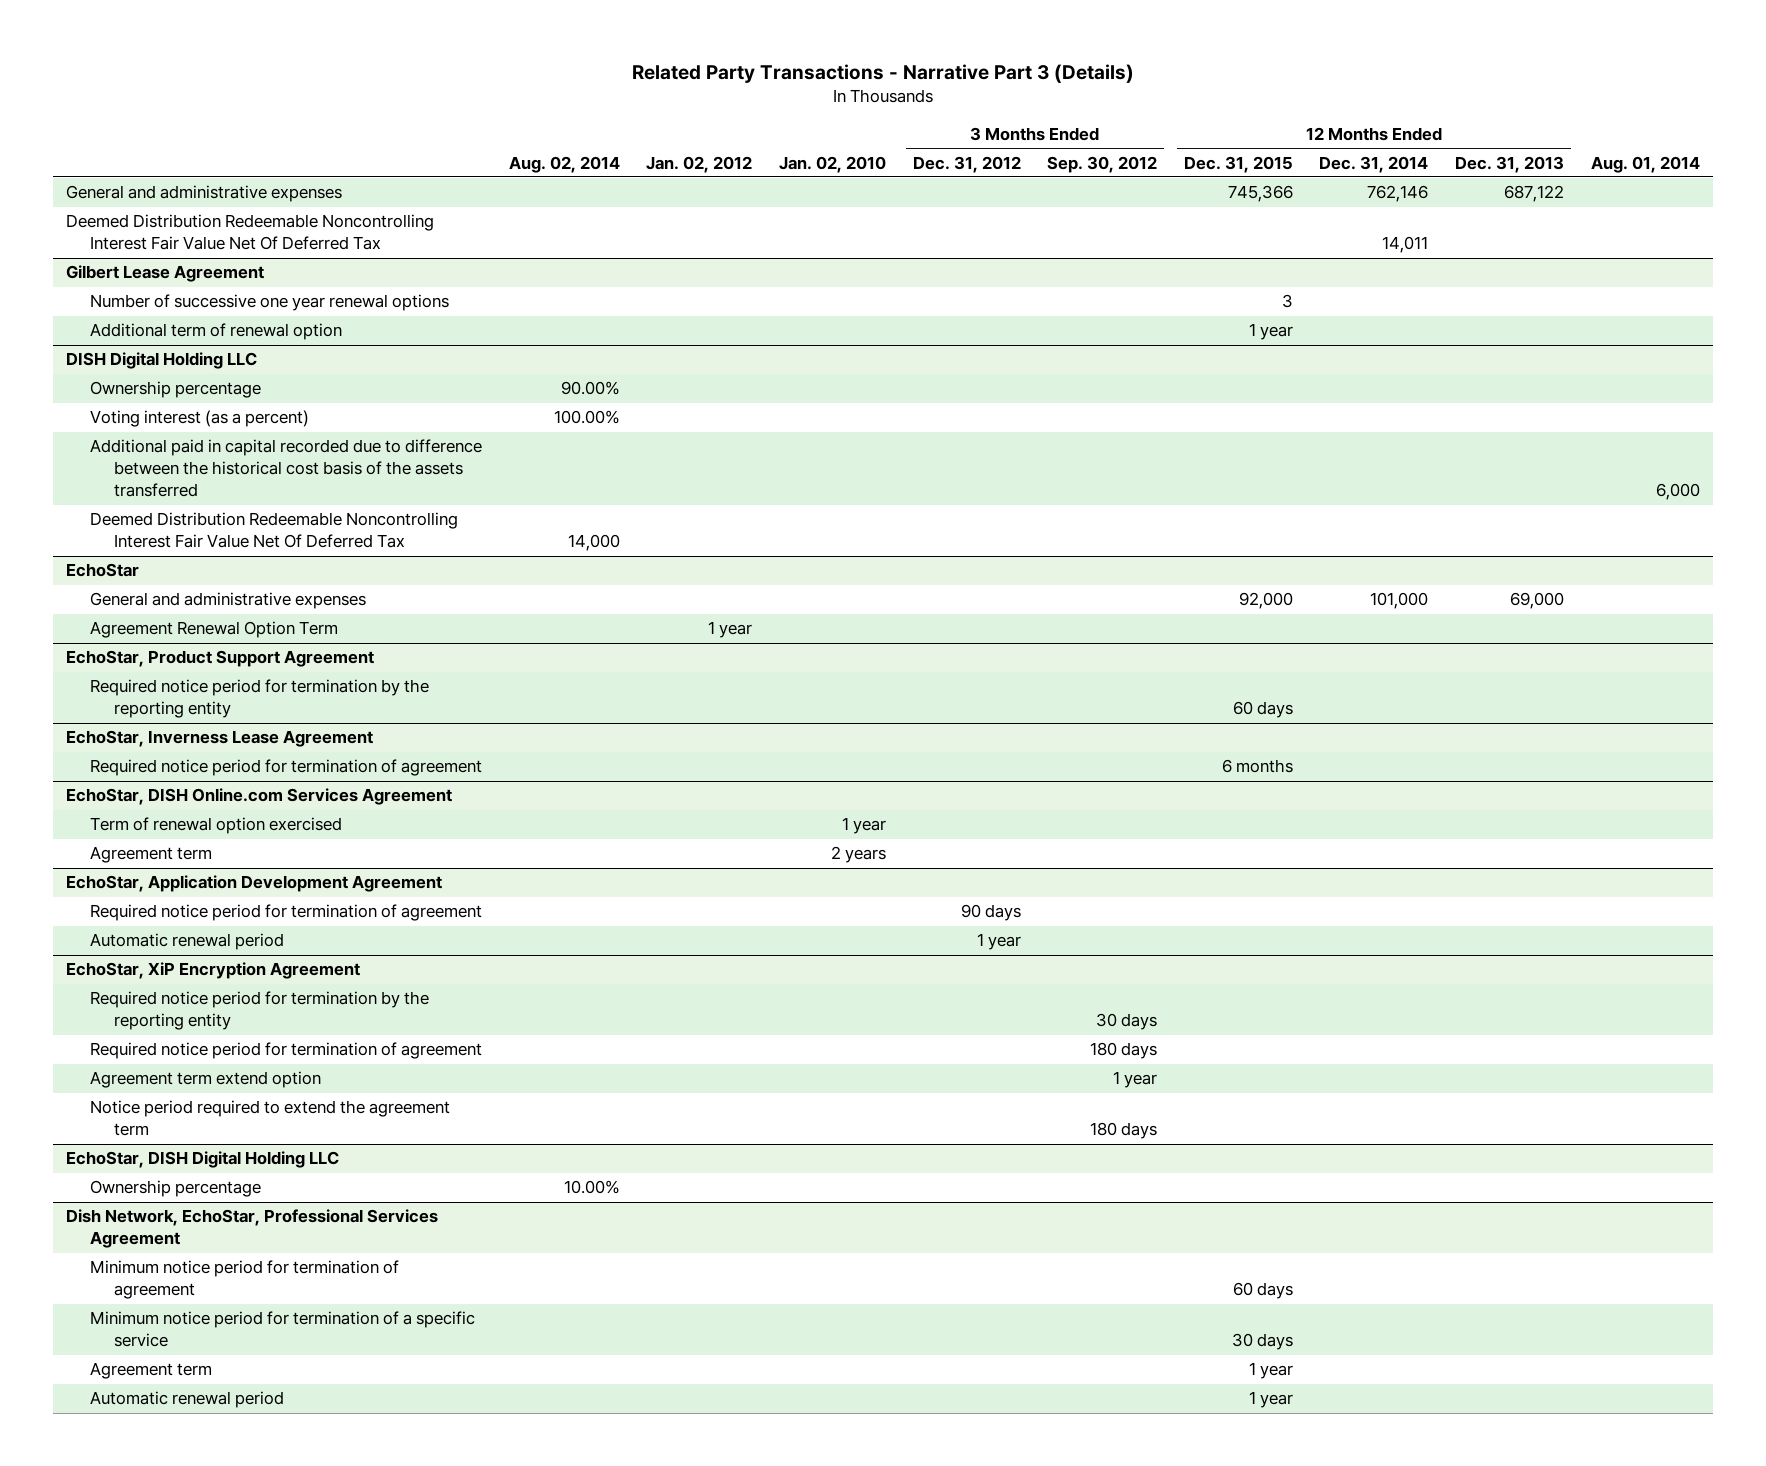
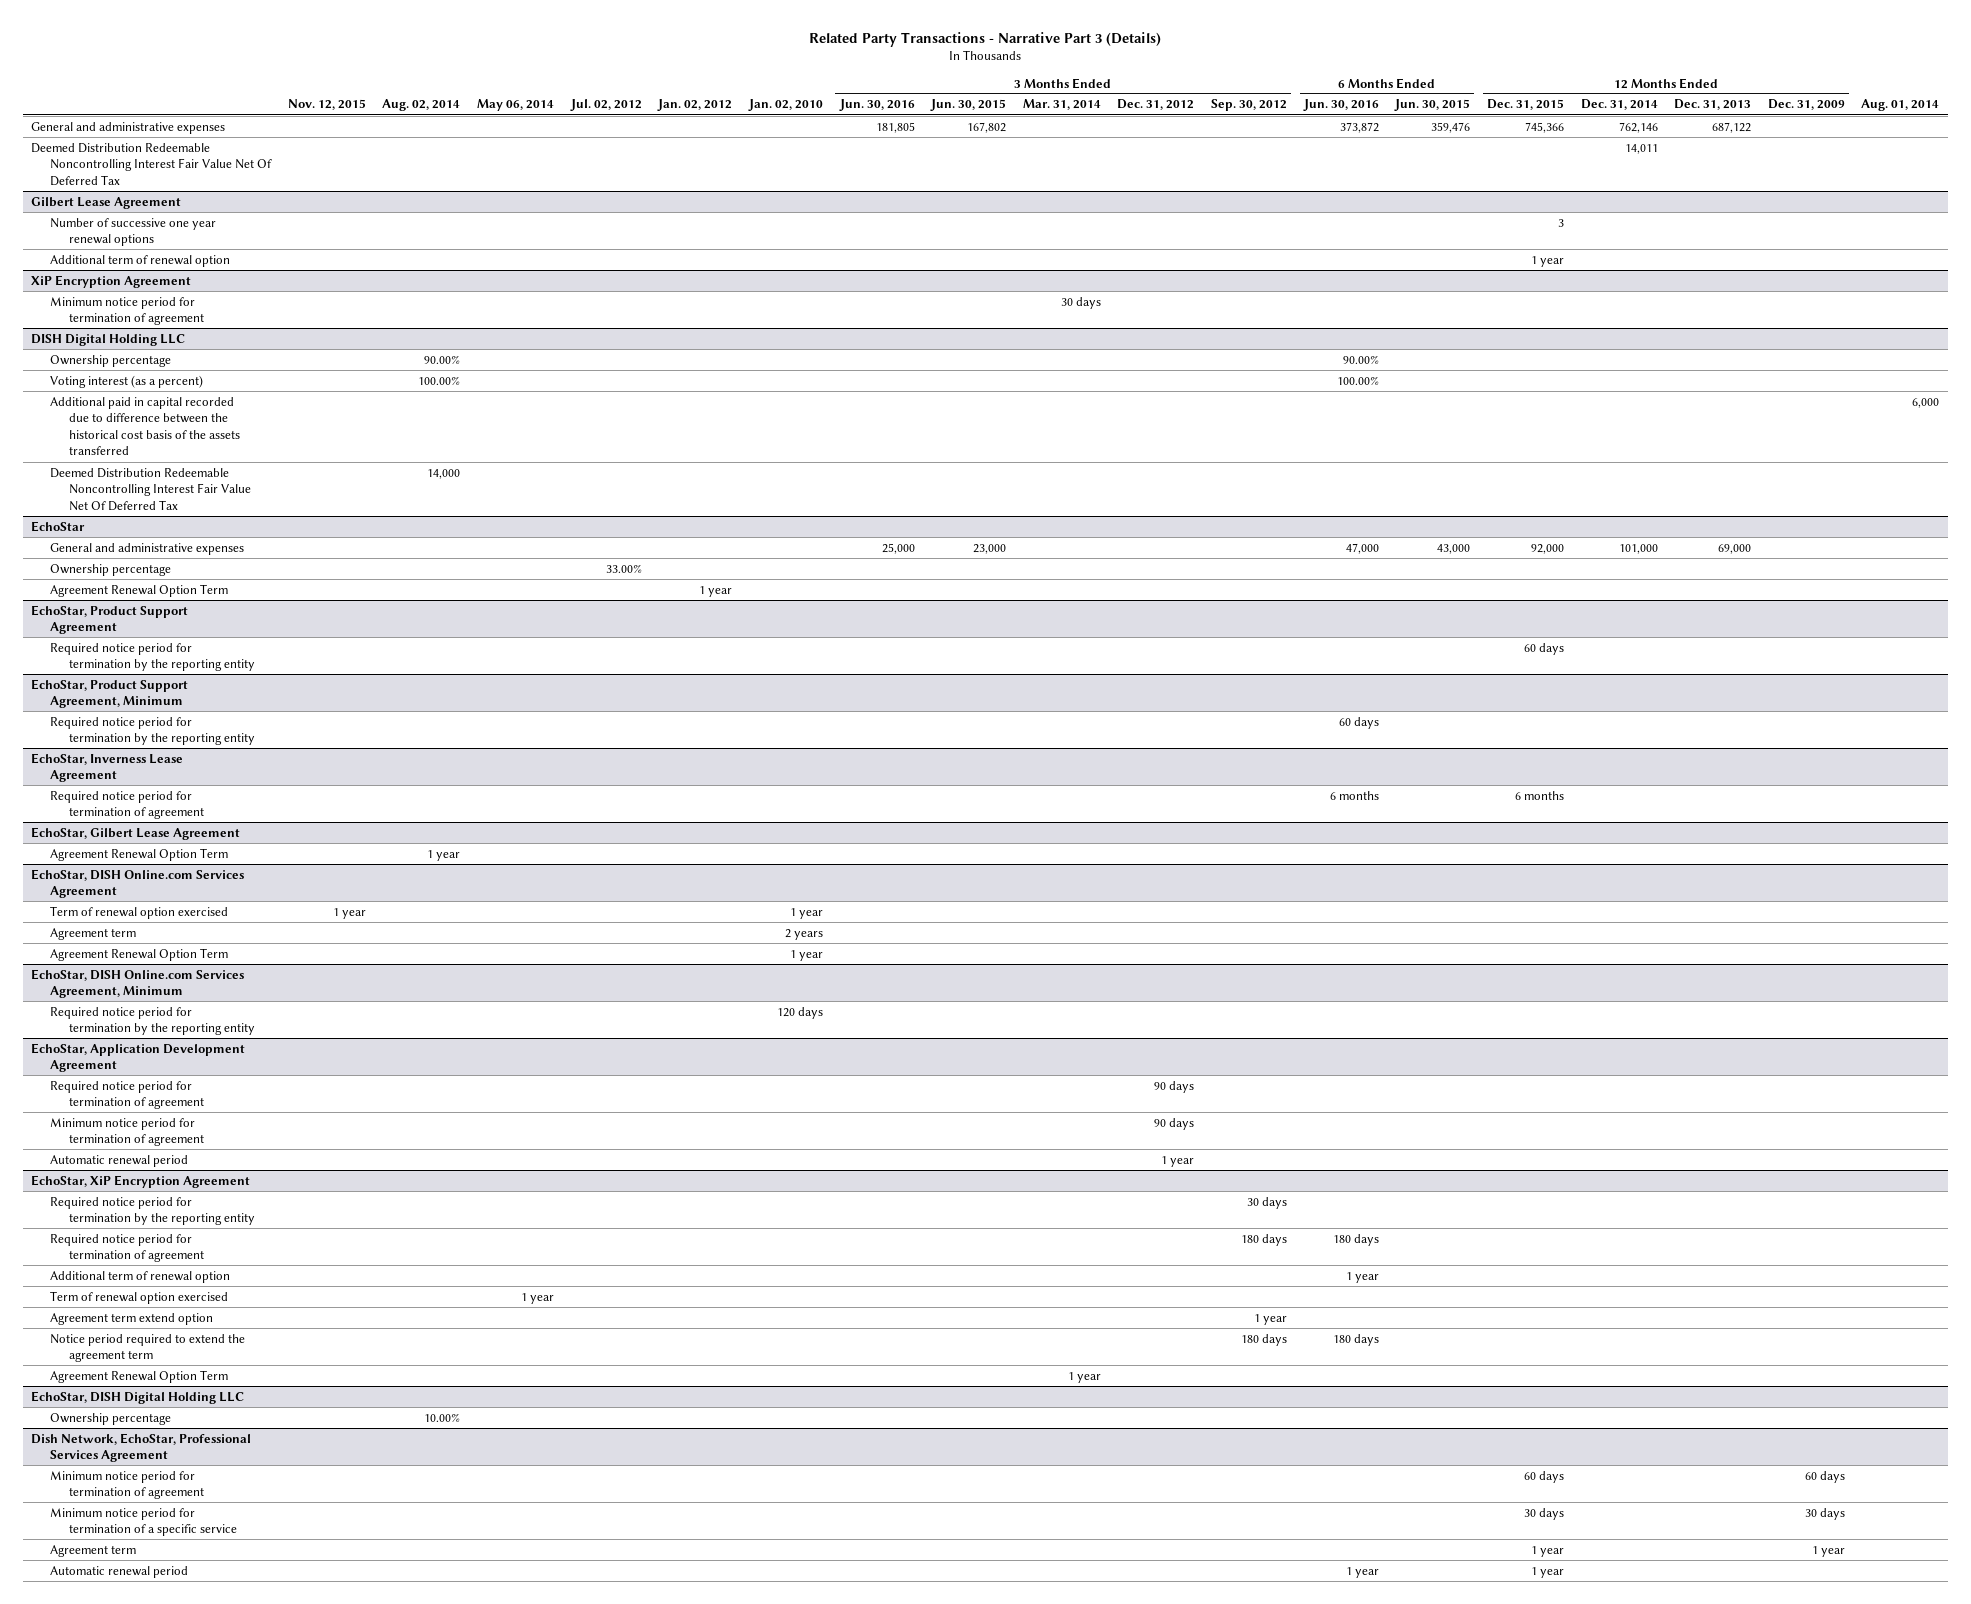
- | Aug. 02, 2014 | Jan. 02, 2012 | Jan. 02, 2010 | 3 Months Ended Dec. 31, 2012 | 3 Months Ended Sep. 30, 2012 | 12 Months Ended Dec. 31, 2015 | 12 Months Ended Dec. 31, 2014 | 12 Months Ended Dec. 31, 2013 | Aug. 01, 2014
+ | Nov. 12, 2015 | Aug. 02, 2014 | May 06, 2014 | Jul. 02, 2012 | Jan. 02, 2012 | Jan. 02, 2010 | 3 Months Ended Jun. 30, 2016 | 3 Months Ended Jun. 30, 2015 | 3 Months Ended Mar. 31, 2014 | 3 Months Ended Dec. 31, 2012 | 3 Months Ended Sep. 30, 2012 | 6 Months Ended Jun. 30, 2016 | 6 Months Ended Jun. 30, 2015 | 12 Months Ended Dec. 31, 2015 | 12 Months Ended Dec. 31, 2014 | 12 Months Ended Dec. 31, 2013 | 12 Months Ended Dec. 31, 2009 | Aug. 01, 2014
+ XiP Encryption Agreement
+ Minimum notice period for termination of agreement | | | | | | | | | 30 days | | | | | | | | |
@ EchoStar
+ Ownership percentage | | | | 33.00% | | | | | | | | | | | | | |
+ EchoStar, Product Support Agreement, Minimum
+ Required notice period for termination by the reporting entity | | | | | | | | | | | | 60 days | | | | | |
+ EchoStar, Gilbert Lease Agreement
+ Agreement Renewal Option Term | | 1 year | | | | | | | | | | | | | | | |
@ EchoStar, DISH Online.com Services Agreement
+ Agreement Renewal Option Term | | | | | | 1 year | | | | | | | | | | | |
+ EchoStar, DISH Online.com Services Agreement, Minimum
+ Required notice period for termination by the reporting entity | | | | | | 120 days | | | | | | | | | | | |
@ EchoStar, Application Development Agreement
+ Minimum notice period for termination of agreement | | | | | | | | | | 90 days | | | | | | | |
@ EchoStar, XiP Encryption Agreement
+ Additional term of renewal option | | | | | | | | | | | | 1 year | | | | | |
+ Term of renewal option exercised | | | 1 year | | | | | | | | | | | | | | |
+ Agreement Renewal Option Term | | | | | | | | | 1 year | | | | | | | | |

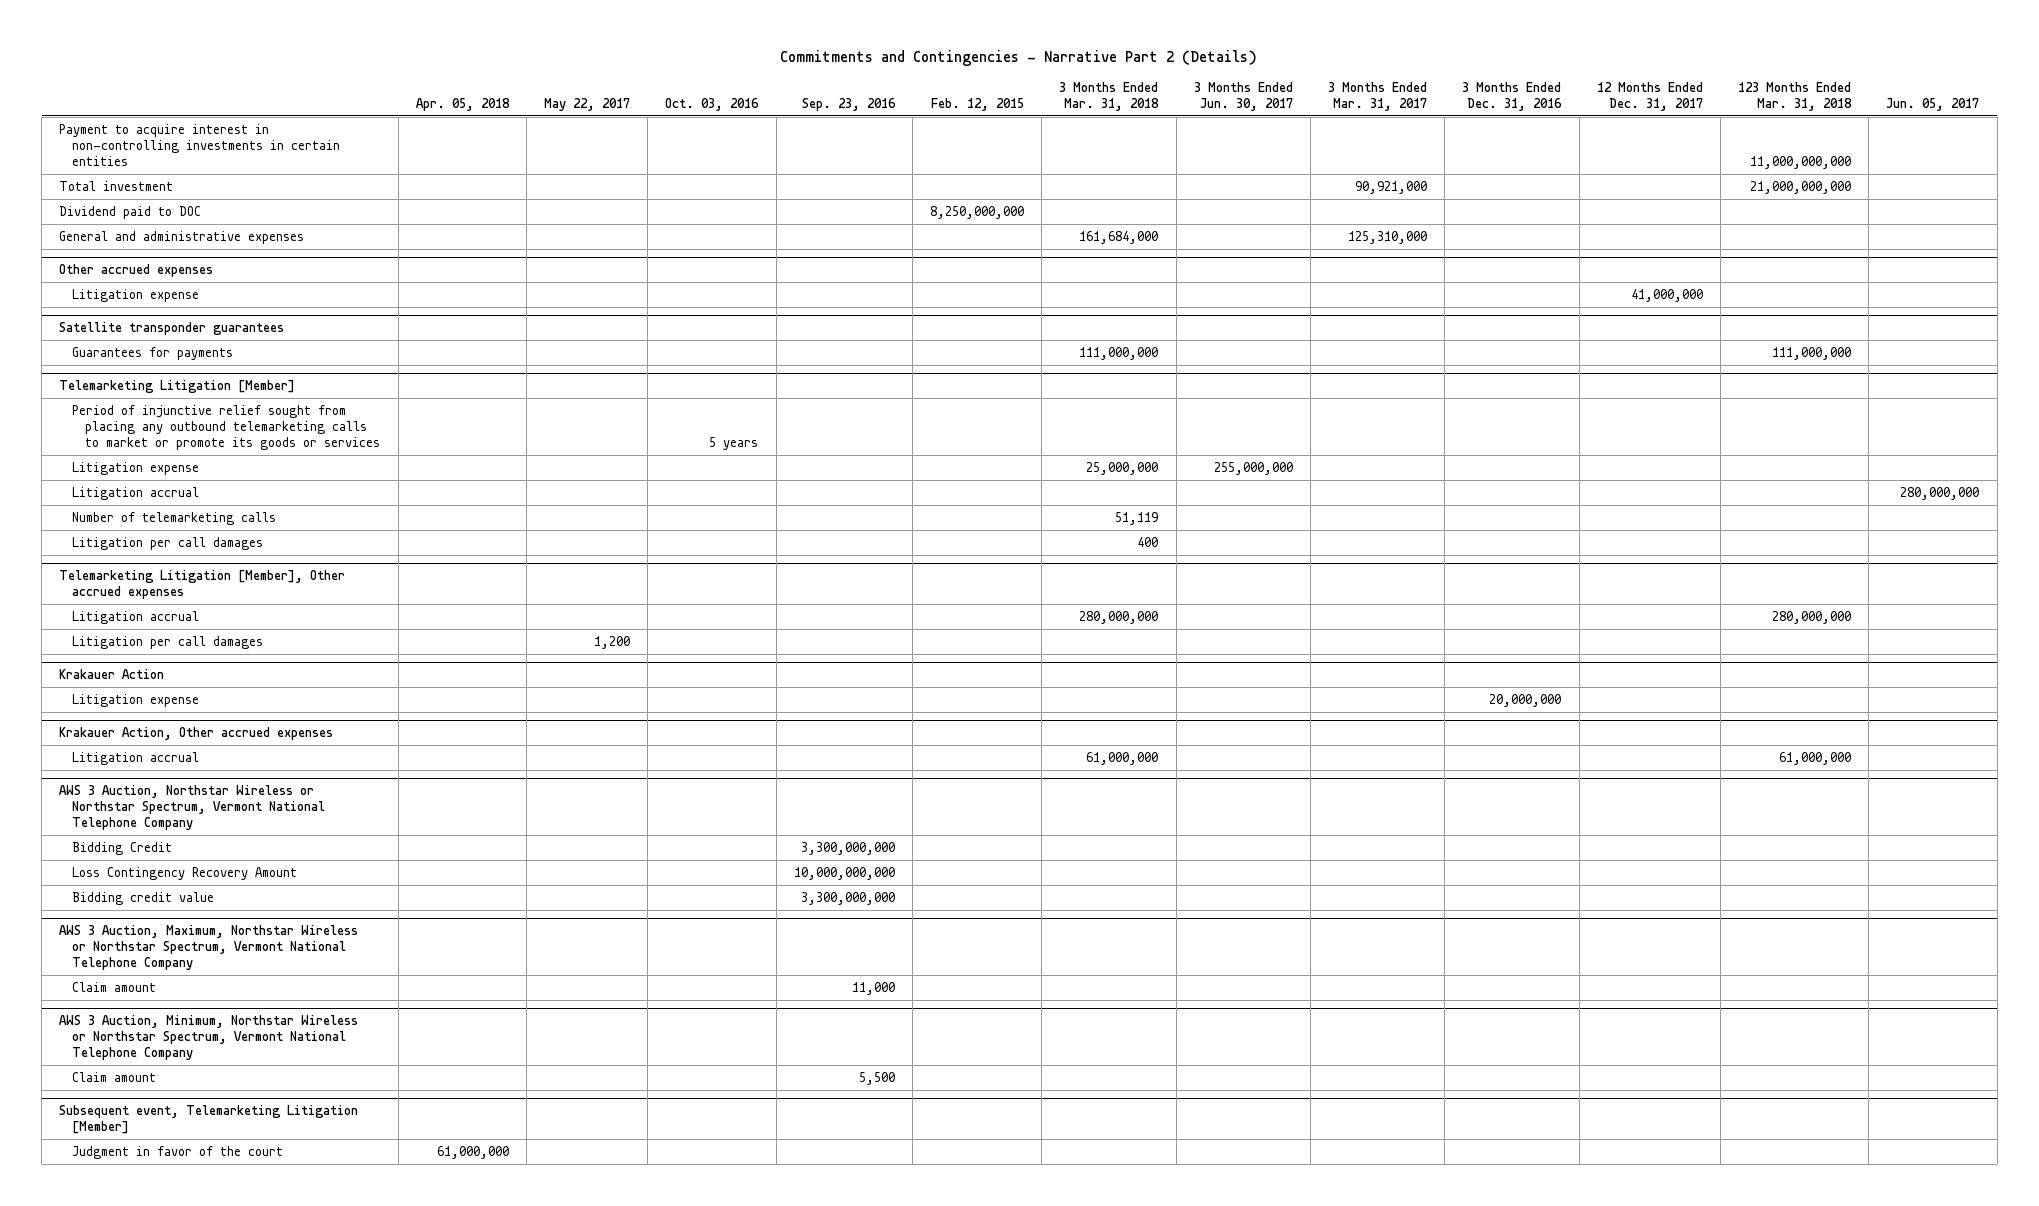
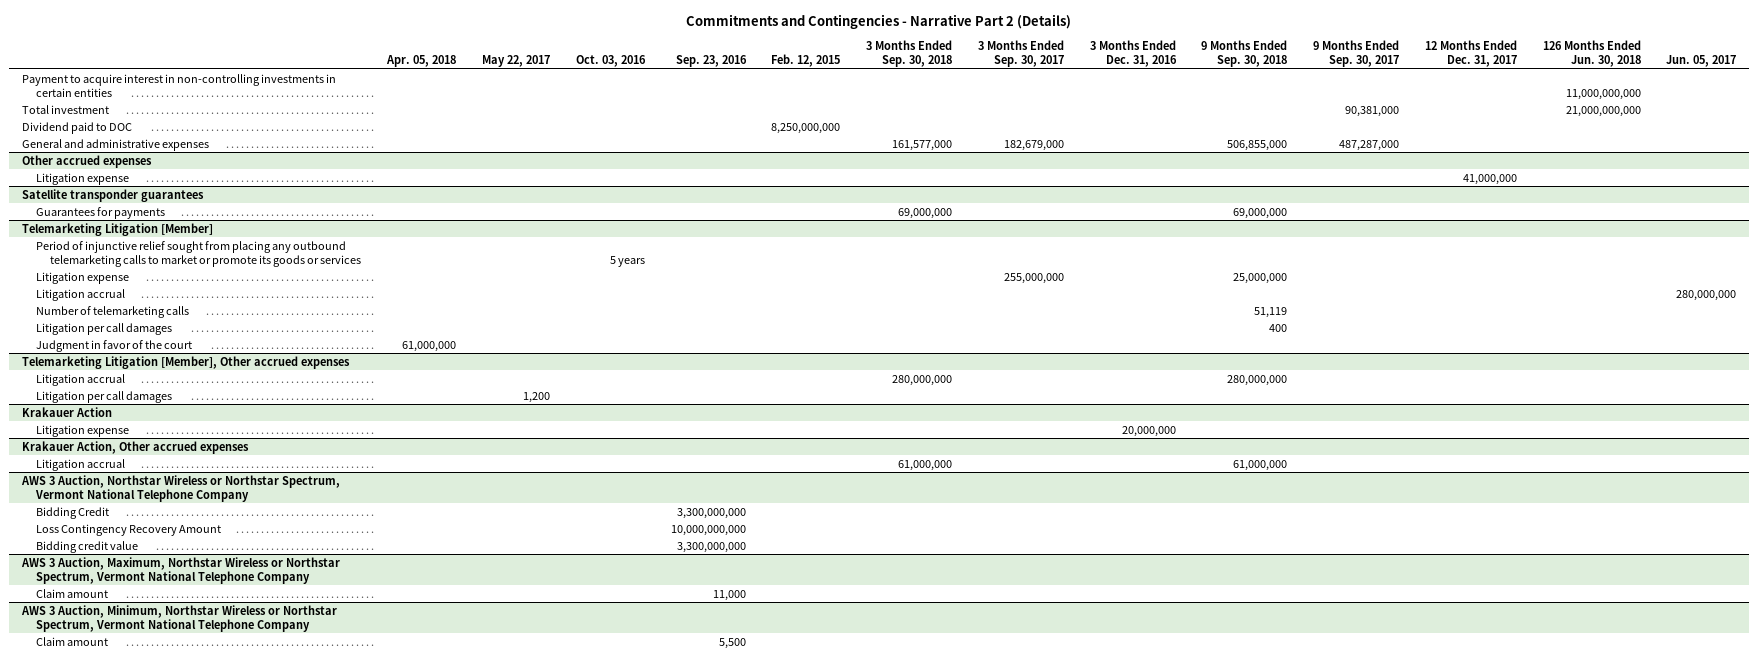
- | Apr. 05, 2018 | May 22, 2017 | Oct. 03, 2016 | Sep. 23, 2016 | Feb. 12, 2015 | 3 Months Ended Mar. 31, 2018 | 3 Months Ended Jun. 30, 2017 | 3 Months Ended Mar. 31, 2017 | 3 Months Ended Dec. 31, 2016 | 12 Months Ended Dec. 31, 2017 | 123 Months Ended Mar. 31, 2018 | Jun. 05, 2017
+ | Apr. 05, 2018 | May 22, 2017 | Oct. 03, 2016 | Sep. 23, 2016 | Feb. 12, 2015 | 3 Months Ended Sep. 30, 2018 | 3 Months Ended Sep. 30, 2017 | 3 Months Ended Dec. 31, 2016 | 9 Months Ended Sep. 30, 2018 | 9 Months Ended Sep. 30, 2017 | 12 Months Ended Dec. 31, 2017 | 126 Months Ended Jun. 30, 2018 | Jun. 05, 2017
@ Telemarketing Litigation [Member]
+ Judgment in favor of the court | 61,000,000 | | | | | | | | | | | |
- Subsequent event, Telemarketing Litigation [Member]
- Judgment in favor of the court | 61,000,000 | | | | | | | | | | |

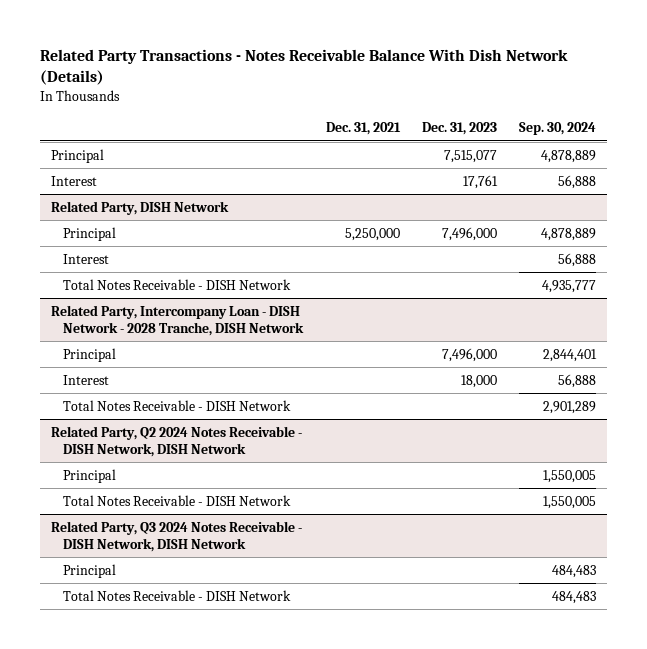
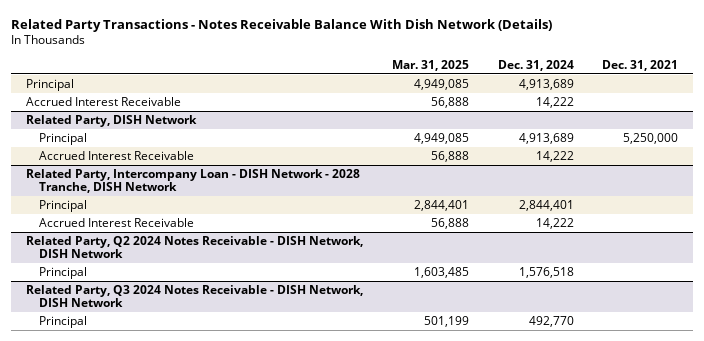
- | Dec. 31, 2021 | Dec. 31, 2023 | Sep. 30, 2024
+ | Mar. 31, 2025 | Dec. 31, 2024 | Dec. 31, 2021
- Interest | | 17,761 | 56,888
+ Accrued Interest Receivable | 56,888 | 14,222 |
@ Related Party, DISH Network
- Interest | | | 56,888
- Total Notes Receivable - DISH Network | | | 4,935,777
+ Accrued Interest Receivable | 56,888 | 14,222 |
@ Related Party, Intercompany Loan - DISH Network - 2028 Tranche, DISH Network
- Interest | | 18,000 | 56,888
- Total Notes Receivable - DISH Network | | | 2,901,289
+ Accrued Interest Receivable | 56,888 | 14,222 |
@ Related Party, Q2 2024 Notes Receivable - DISH Network, DISH Network
- Total Notes Receivable - DISH Network | | | 1,550,005
@ Related Party, Q3 2024 Notes Receivable - DISH Network, DISH Network
- Total Notes Receivable - DISH Network | | | 484,483

